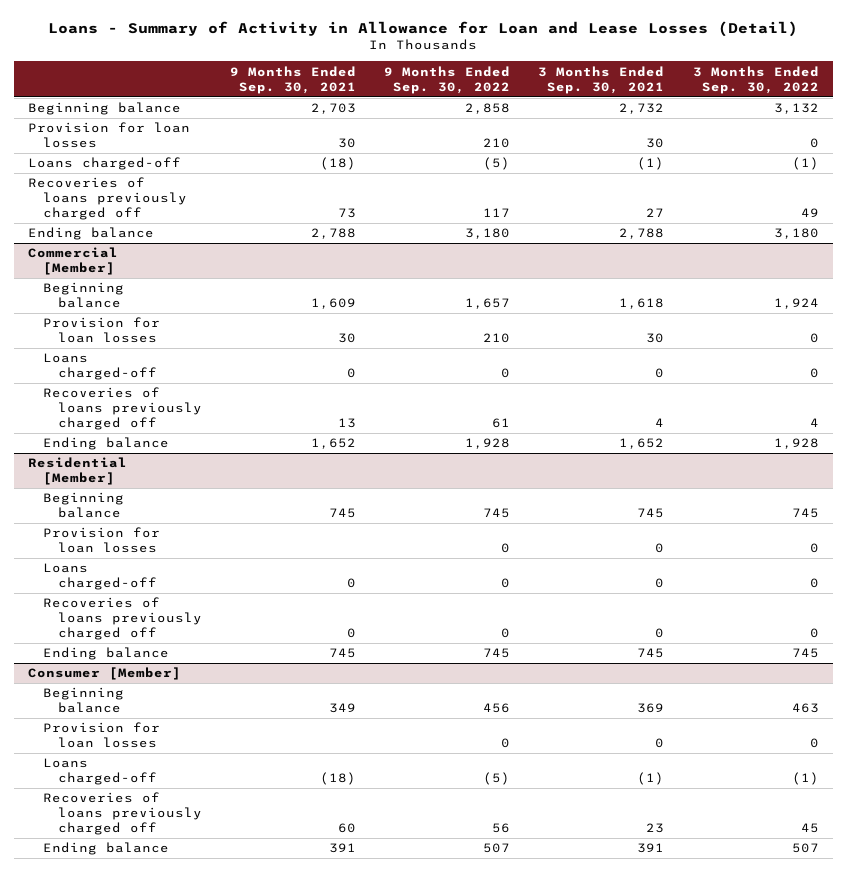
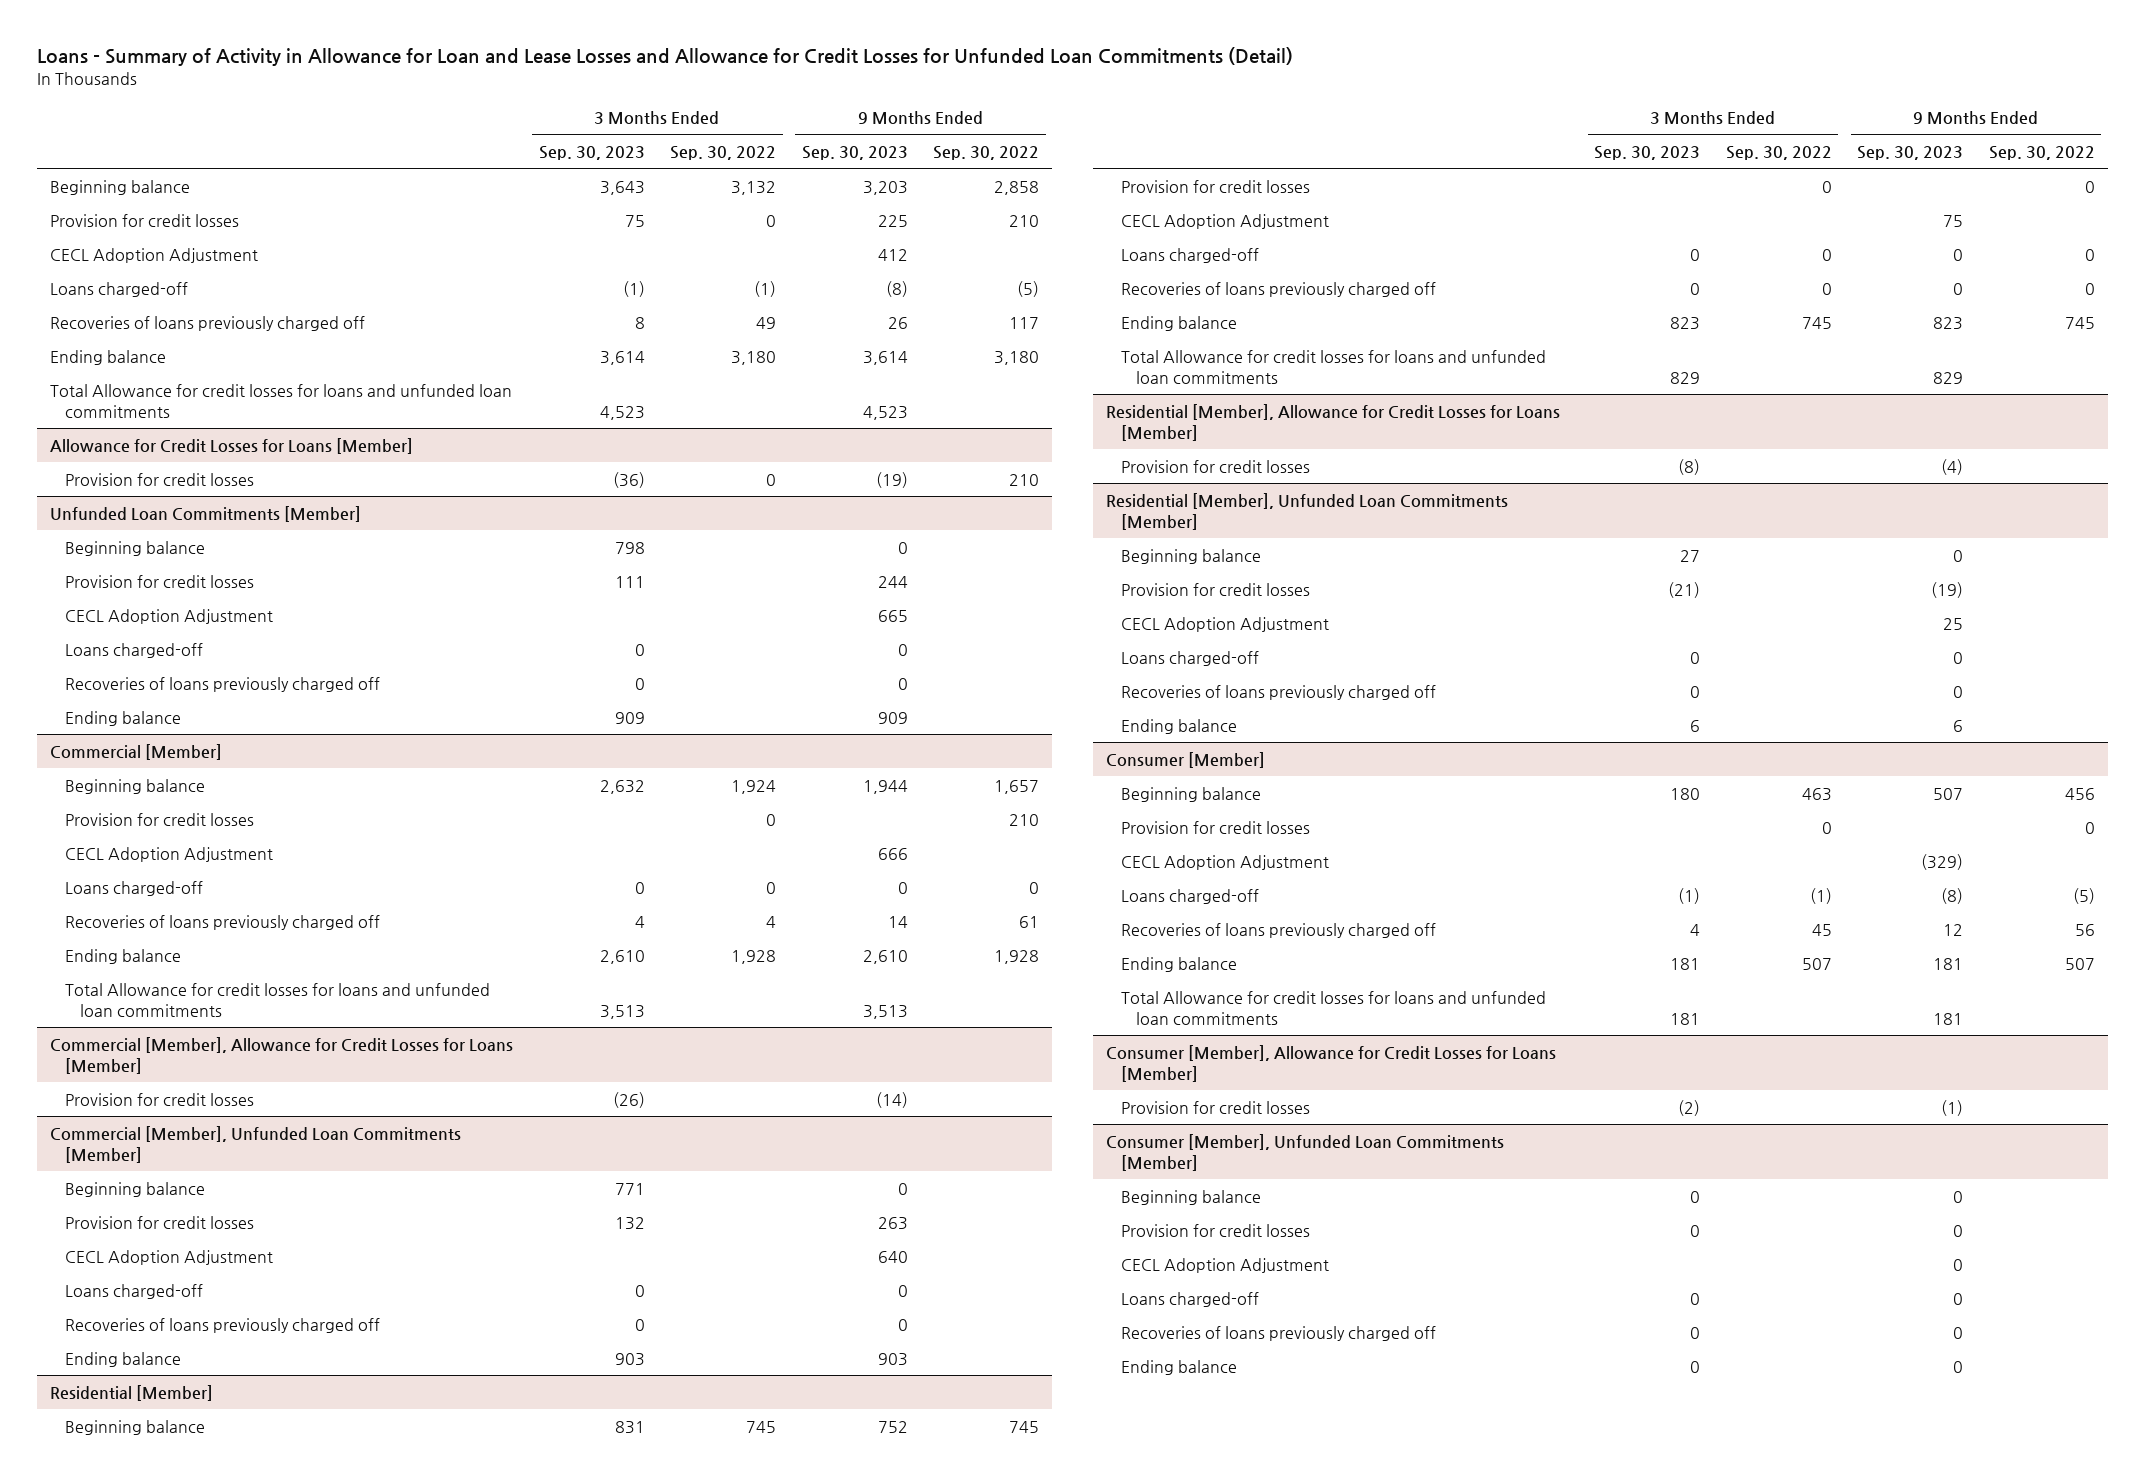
- Loans - Summary of Activity in Allowance for Loan and Lease Losses (Detail)
+ Loans - Summary of Activity in Allowance for Loan and Lease Losses and Allowance for Credit Losses for Unfunded Loan Commitments (Detail)
- | 9 Months Ended Sep. 30, 2021 | 9 Months Ended Sep. 30, 2022 | 3 Months Ended Sep. 30, 2021 | 3 Months Ended Sep. 30, 2022
+ | 3 Months Ended Sep. 30, 2023 | 3 Months Ended Sep. 30, 2022 | 9 Months Ended Sep. 30, 2023 | 9 Months Ended Sep. 30, 2022
- Provision for loan losses | 30 | 210 | 30 | 0
+ Provision for credit losses | 75 | 0 | 225 | 210
+ CECL Adoption Adjustment | | | 412 |
+ Total Allowance for credit losses for loans and unfunded loan commitments | 4,523 | | 4,523 |
+ Allowance for Credit Losses for Loans [Member]
+ Provision for credit losses | (36) | 0 | (19) | 210
+ Unfunded Loan Commitments [Member]
+ Beginning balance | 798 | | 0 |
+ Provision for credit losses | 111 | | 244 |
+ CECL Adoption Adjustment | | | 665 |
+ Loans charged-off | 0 | | 0 |
+ Recoveries of loans previously charged off | 0 | | 0 |
+ Ending balance | 909 | | 909 |
@ Commercial [Member]
- Provision for loan losses | 30 | 210 | 30 | 0
+ Provision for credit losses | | 0 | | 210
+ CECL Adoption Adjustment | | | 666 |
+ Total Allowance for credit losses for loans and unfunded loan commitments | 3,513 | | 3,513 |
+ Commercial [Member], Allowance for Credit Losses for Loans [Member]
+ Provision for credit losses | (26) | | (14) |
+ Commercial [Member], Unfunded Loan Commitments [Member]
+ Beginning balance | 771 | | 0 |
+ Provision for credit losses | 132 | | 263 |
+ CECL Adoption Adjustment | | | 640 |
+ Loans charged-off | 0 | | 0 |
+ Recoveries of loans previously charged off | 0 | | 0 |
+ Ending balance | 903 | | 903 |
@ Residential [Member]
- Provision for loan losses | | 0 | 0 | 0
+ Provision for credit losses | | 0 | | 0
+ CECL Adoption Adjustment | | | 75 |
+ Total Allowance for credit losses for loans and unfunded loan commitments | 829 | | 829 |
+ Residential [Member], Allowance for Credit Losses for Loans [Member]
+ Provision for credit losses | (8) | | (4) |
+ Residential [Member], Unfunded Loan Commitments [Member]
+ Beginning balance | 27 | | 0 |
+ Provision for credit losses | (21) | | (19) |
+ CECL Adoption Adjustment | | | 25 |
+ Loans charged-off | 0 | | 0 |
+ Recoveries of loans previously charged off | 0 | | 0 |
+ Ending balance | 6 | | 6 |
@ Consumer [Member]
- Provision for loan losses | | 0 | 0 | 0
+ Provision for credit losses | | 0 | | 0
+ CECL Adoption Adjustment | | | (329) |
+ Total Allowance for credit losses for loans and unfunded loan commitments | 181 | | 181 |
+ Consumer [Member], Allowance for Credit Losses for Loans [Member]
+ Provision for credit losses | (2) | | (1) |
+ Consumer [Member], Unfunded Loan Commitments [Member]
+ Beginning balance | 0 | | 0 |
+ Provision for credit losses | 0 | | 0 |
+ CECL Adoption Adjustment | | | 0 |
+ Loans charged-off | 0 | | 0 |
+ Recoveries of loans previously charged off | 0 | | 0 |
+ Ending balance | 0 | | 0 |

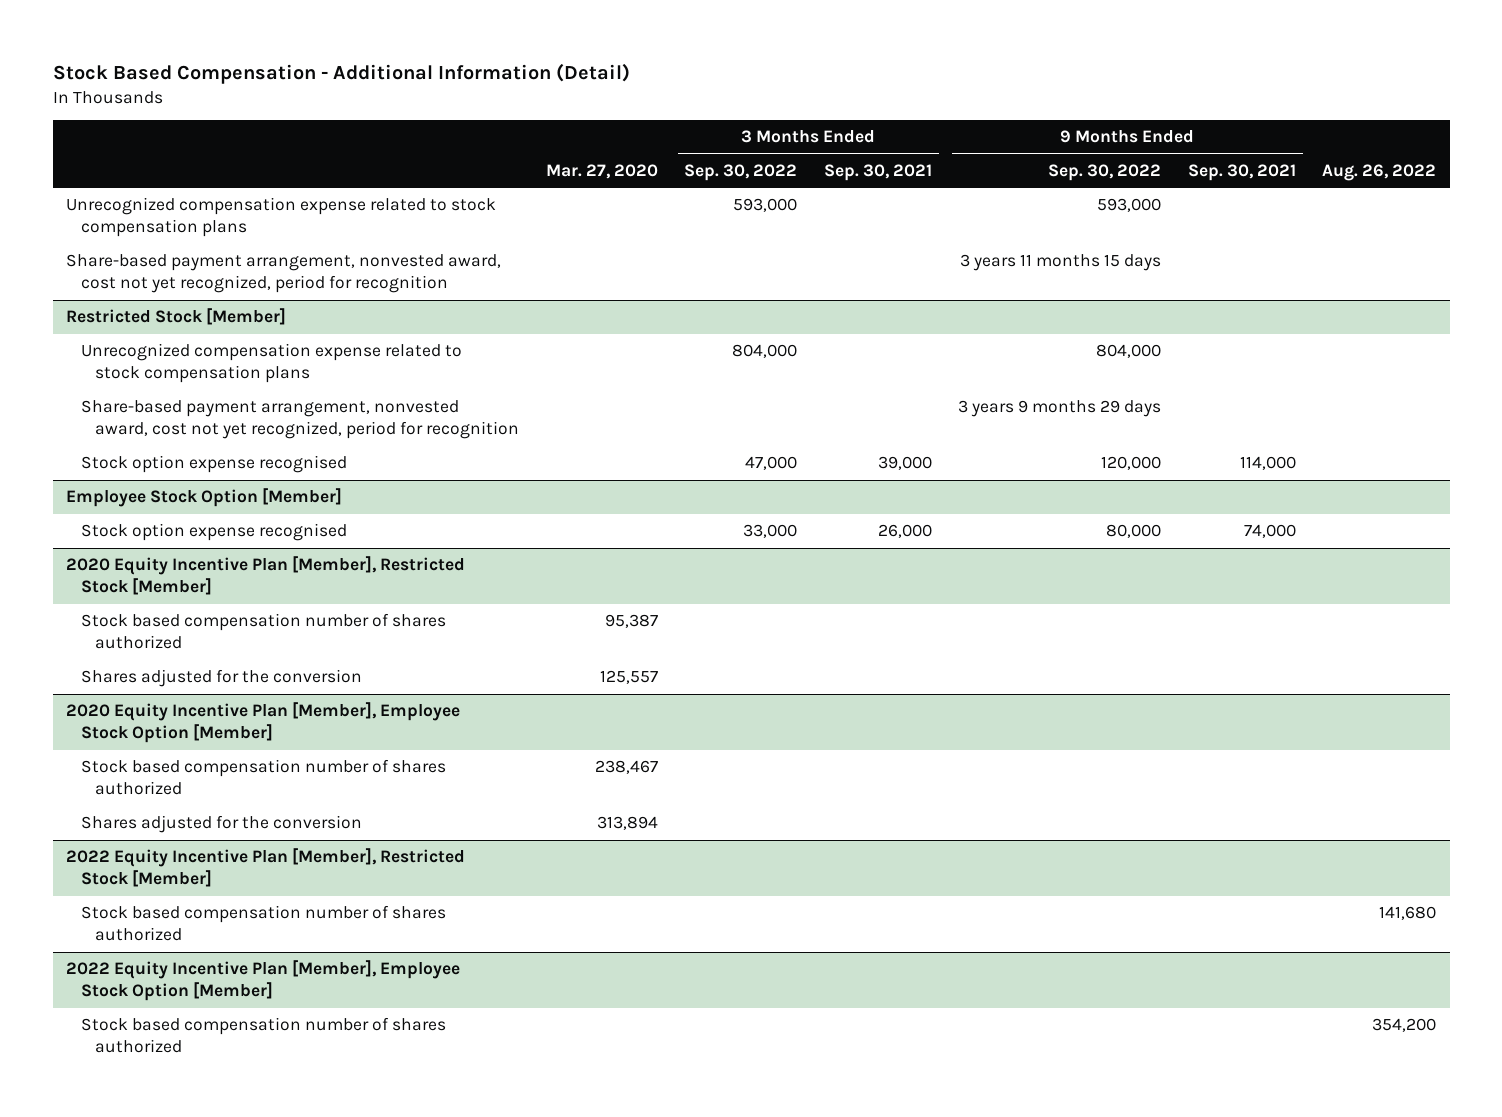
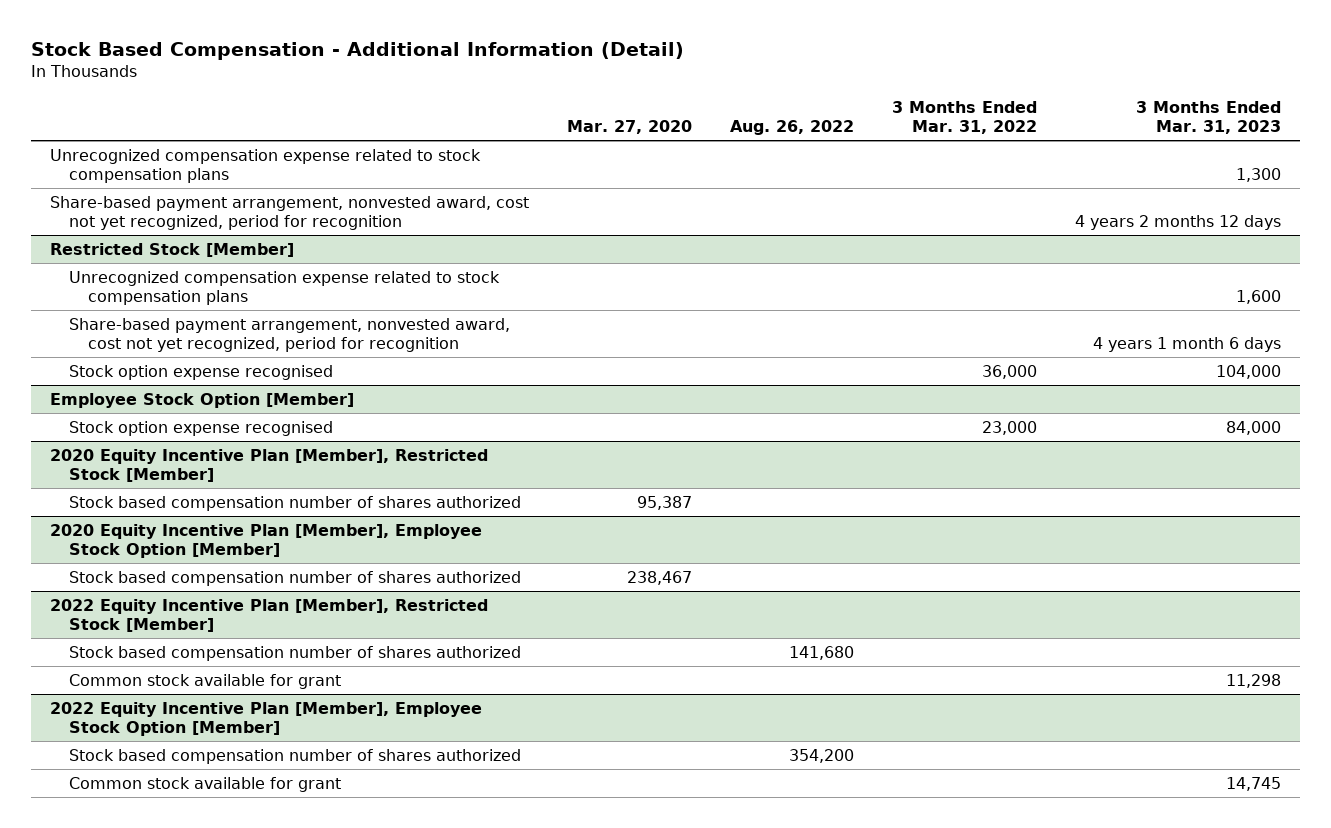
- | Mar. 27, 2020 | 3 Months Ended Sep. 30, 2022 | 3 Months Ended Sep. 30, 2021 | 9 Months Ended Sep. 30, 2022 | 9 Months Ended Sep. 30, 2021 | Aug. 26, 2022
+ | Mar. 27, 2020 | Aug. 26, 2022 | 3 Months Ended Mar. 31, 2022 | 3 Months Ended Mar. 31, 2023
@ 2020 Equity Incentive Plan [Member], Restricted Stock [Member]
- Shares adjusted for the conversion | 125,557 | | | | |
@ 2020 Equity Incentive Plan [Member], Employee Stock Option [Member]
- Shares adjusted for the conversion | 313,894 | | | | |
@ 2022 Equity Incentive Plan [Member], Restricted Stock [Member]
+ Common stock available for grant | | | | 11,298
@ 2022 Equity Incentive Plan [Member], Employee Stock Option [Member]
+ Common stock available for grant | | | | 14,745

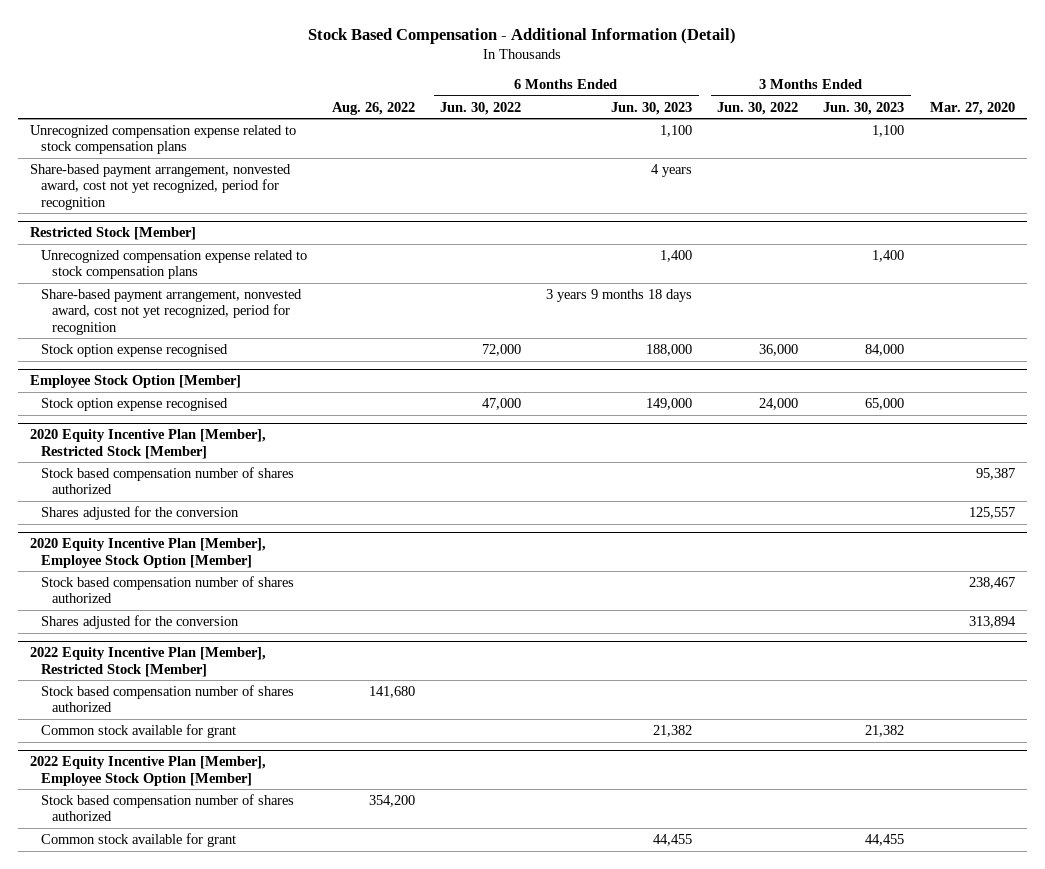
- | Mar. 27, 2020 | Aug. 26, 2022 | 3 Months Ended Mar. 31, 2022 | 3 Months Ended Mar. 31, 2023
+ | Aug. 26, 2022 | 6 Months Ended Jun. 30, 2022 | 6 Months Ended Jun. 30, 2023 | 3 Months Ended Jun. 30, 2022 | 3 Months Ended Jun. 30, 2023 | Mar. 27, 2020
@ 2020 Equity Incentive Plan [Member], Restricted Stock [Member]
+ Shares adjusted for the conversion | | | | | | 125,557
@ 2020 Equity Incentive Plan [Member], Employee Stock Option [Member]
+ Shares adjusted for the conversion | | | | | | 313,894

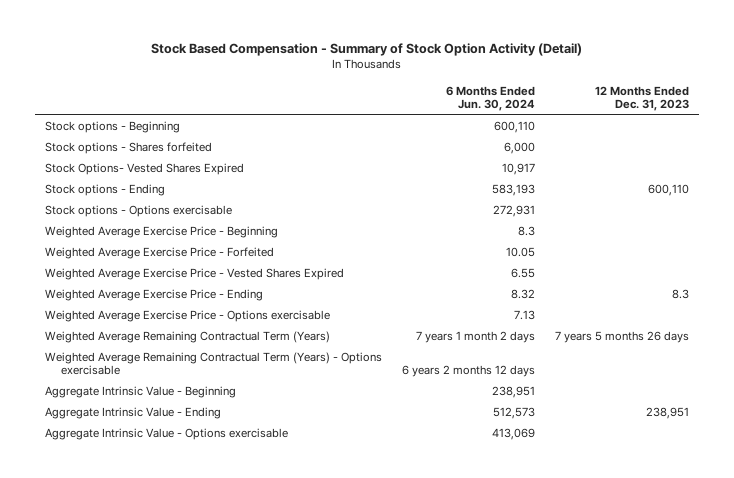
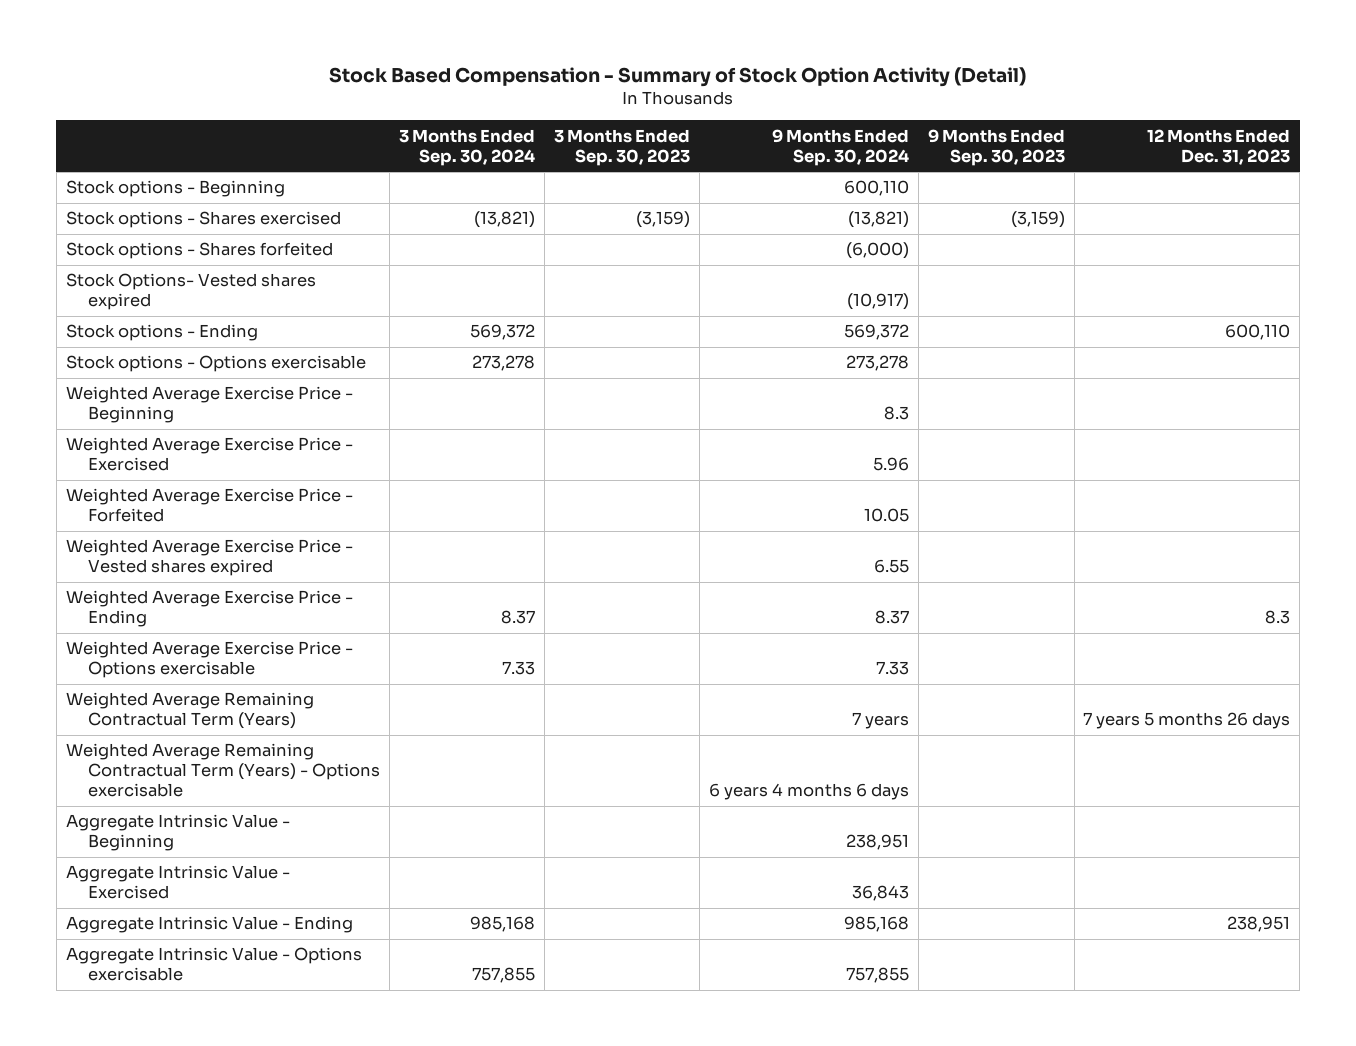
- | 6 Months Ended Jun. 30, 2024 | 12 Months Ended Dec. 31, 2023
+ | 3 Months Ended Sep. 30, 2024 | 3 Months Ended Sep. 30, 2023 | 9 Months Ended Sep. 30, 2024 | 9 Months Ended Sep. 30, 2023 | 12 Months Ended Dec. 31, 2023
+ Stock options - Shares exercised | (13,821) | (3,159) | (13,821) | (3,159) |
- Stock Options- Vested Shares Expired | 10,917 |
+ Stock Options- Vested shares expired | | | (10,917) | |
+ Weighted Average Exercise Price - Exercised | | | 5.96 | |
- Weighted Average Exercise Price - Vested Shares Expired | 6.55 |
+ Weighted Average Exercise Price - Vested shares expired | | | 6.55 | |
+ Aggregate Intrinsic Value - Exercised | | | 36,843 | |

